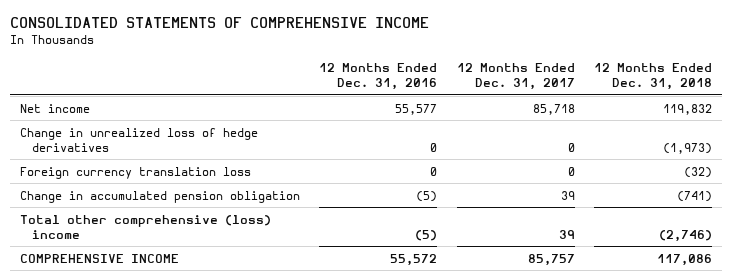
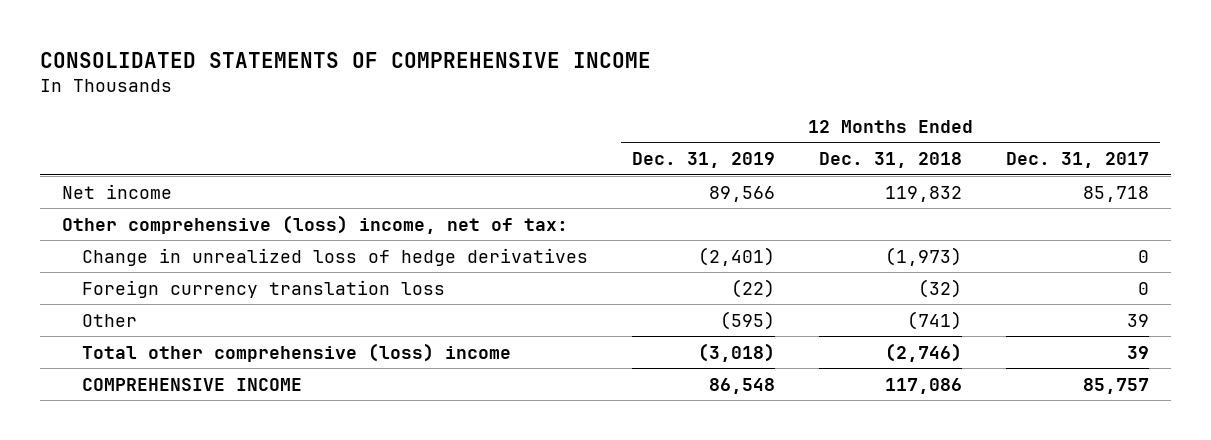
- | 12 Months Ended Dec. 31, 2016 | 12 Months Ended Dec. 31, 2017 | 12 Months Ended Dec. 31, 2018
+ | 12 Months Ended Dec. 31, 2019 | 12 Months Ended Dec. 31, 2018 | 12 Months Ended Dec. 31, 2017
+ Other comprehensive (loss) income, net of tax:
- Change in accumulated pension obligation | (5) | 39 | (741)
+ Other | (595) | (741) | 39

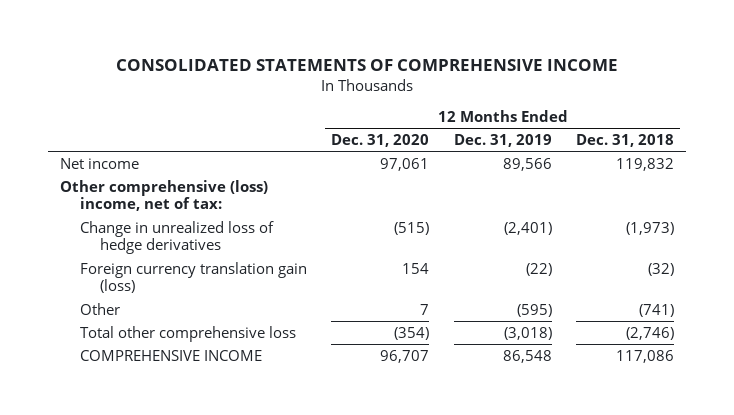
- | 12 Months Ended Dec. 31, 2019 | 12 Months Ended Dec. 31, 2018 | 12 Months Ended Dec. 31, 2017
+ | 12 Months Ended Dec. 31, 2020 | 12 Months Ended Dec. 31, 2019 | 12 Months Ended Dec. 31, 2018
- Foreign currency translation loss | (22) | (32) | 0
+ Foreign currency translation gain (loss) | 154 | (22) | (32)
- Total other comprehensive (loss) income | (3,018) | (2,746) | 39
+ Total other comprehensive loss | (354) | (3,018) | (2,746)

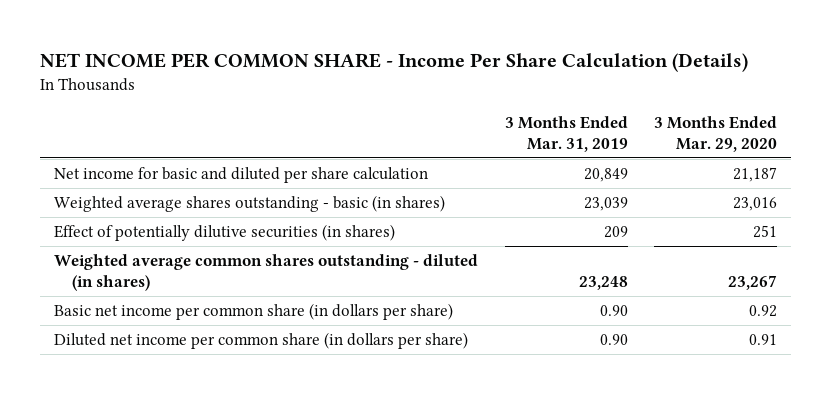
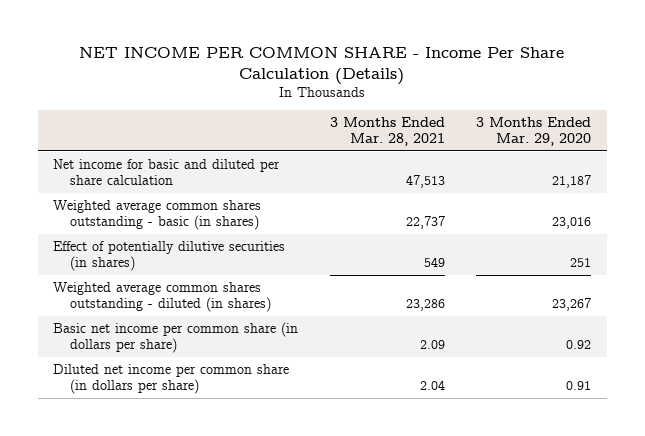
- | 3 Months Ended Mar. 31, 2019 | 3 Months Ended Mar. 29, 2020
+ | 3 Months Ended Mar. 28, 2021 | 3 Months Ended Mar. 29, 2020
- Weighted average shares outstanding - basic (in shares) | 23,039 | 23,016
+ Weighted average common shares outstanding - basic (in shares) | 22,737 | 23,016

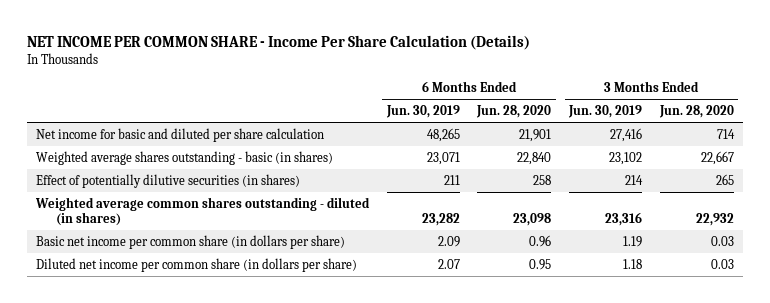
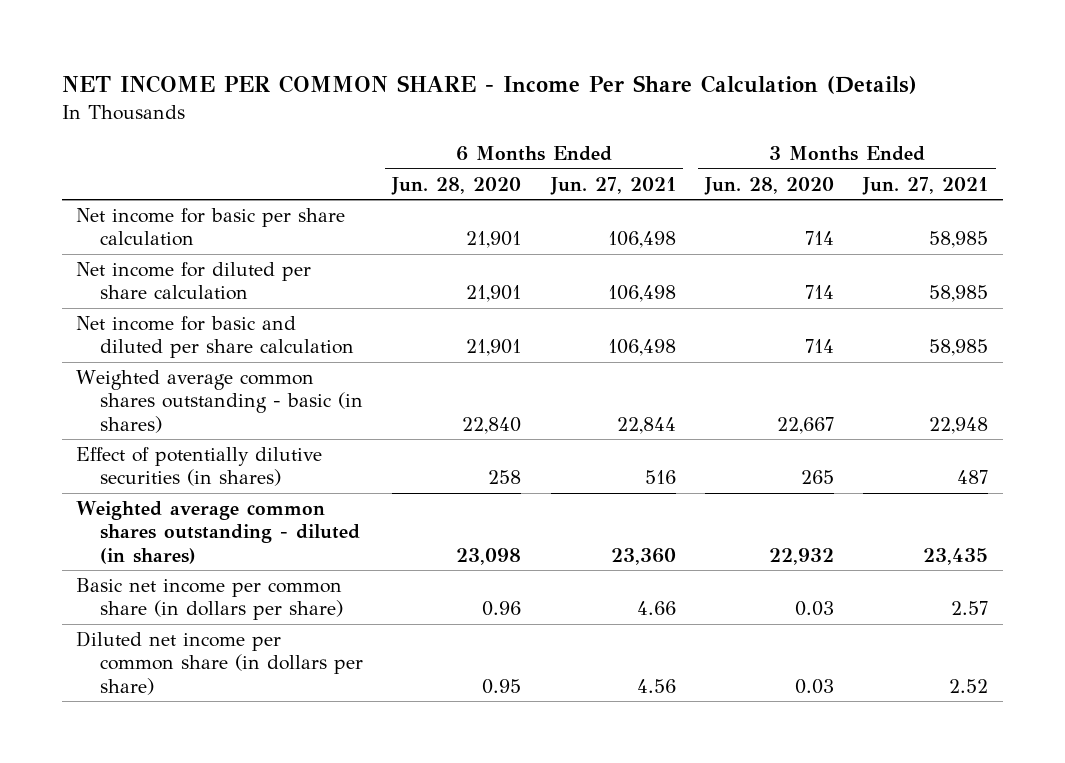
- | 6 Months Ended Jun. 30, 2019 | 6 Months Ended Jun. 28, 2020 | 3 Months Ended Jun. 30, 2019 | 3 Months Ended Jun. 28, 2020
+ | 6 Months Ended Jun. 28, 2020 | 6 Months Ended Jun. 27, 2021 | 3 Months Ended Jun. 28, 2020 | 3 Months Ended Jun. 27, 2021
+ Net income for basic per share calculation | 21,901 | 106,498 | 714 | 58,985
+ Net income for diluted per share calculation | 21,901 | 106,498 | 714 | 58,985
- Weighted average shares outstanding - basic (in shares) | 23,071 | 22,840 | 23,102 | 22,667
+ Weighted average common shares outstanding - basic (in shares) | 22,840 | 22,844 | 22,667 | 22,948

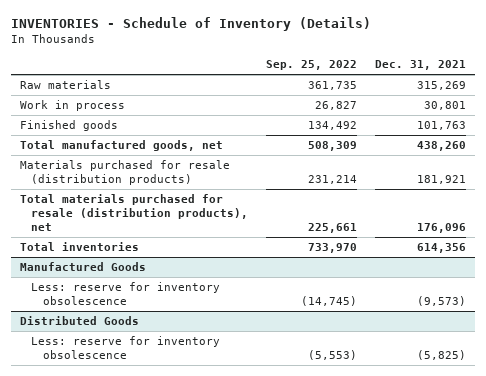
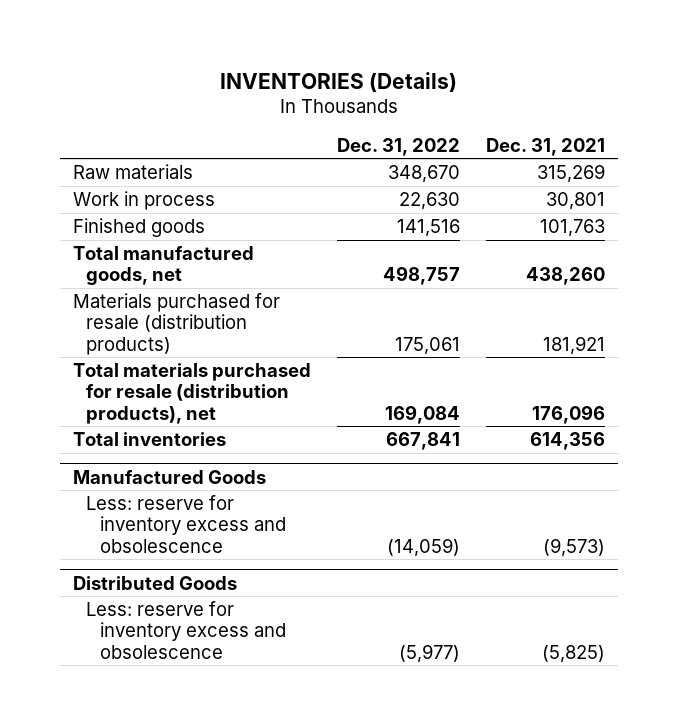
- INVENTORIES - Schedule of Inventory (Details)
+ INVENTORIES (Details)
- | Sep. 25, 2022 | Dec. 31, 2021
+ | Dec. 31, 2022 | Dec. 31, 2021
@ Manufactured Goods
- Less: reserve for inventory obsolescence | (14,745) | (9,573)
+ Less: reserve for inventory excess and obsolescence | (14,059) | (9,573)
@ Distributed Goods
- Less: reserve for inventory obsolescence | (5,553) | (5,825)
+ Less: reserve for inventory excess and obsolescence | (5,977) | (5,825)

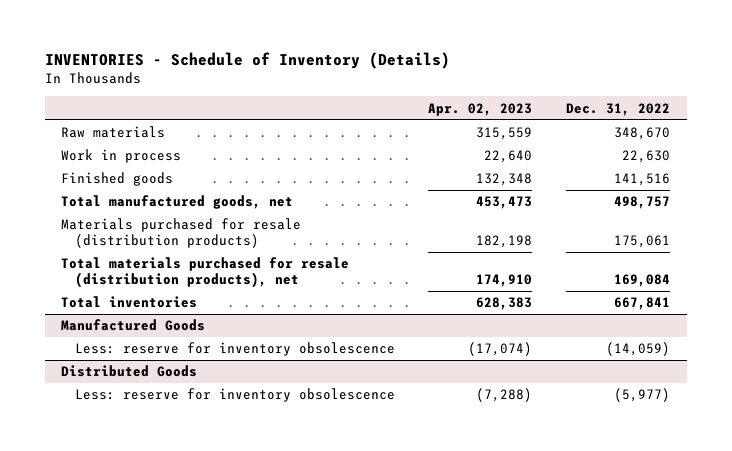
- INVENTORIES (Details)
+ INVENTORIES - Schedule of Inventory (Details)
- | Dec. 31, 2022 | Dec. 31, 2021
+ | Apr. 02, 2023 | Dec. 31, 2022
@ Manufactured Goods
- Less: reserve for inventory excess and obsolescence | (14,059) | (9,573)
+ Less: reserve for inventory obsolescence | (17,074) | (14,059)
@ Distributed Goods
- Less: reserve for inventory excess and obsolescence | (5,977) | (5,825)
+ Less: reserve for inventory obsolescence | (7,288) | (5,977)

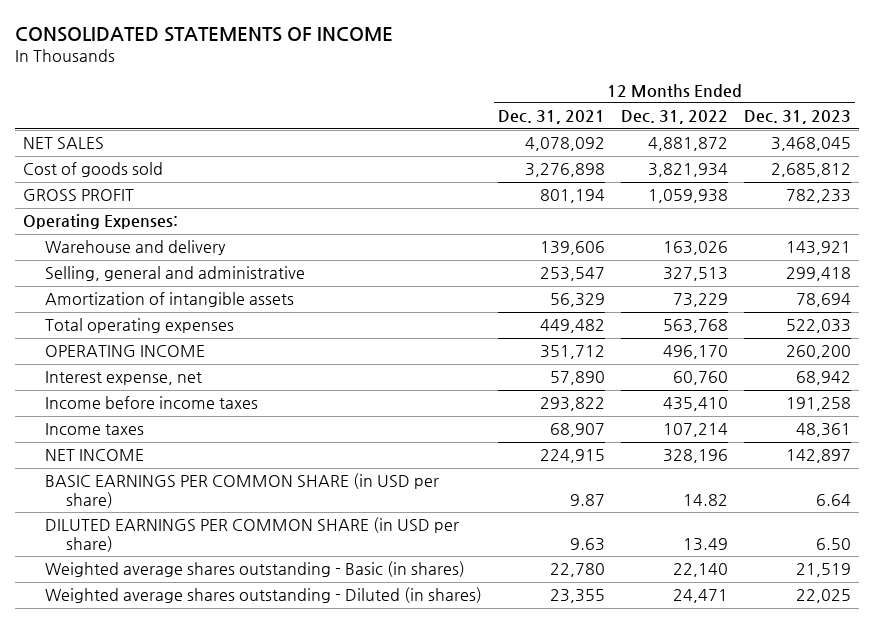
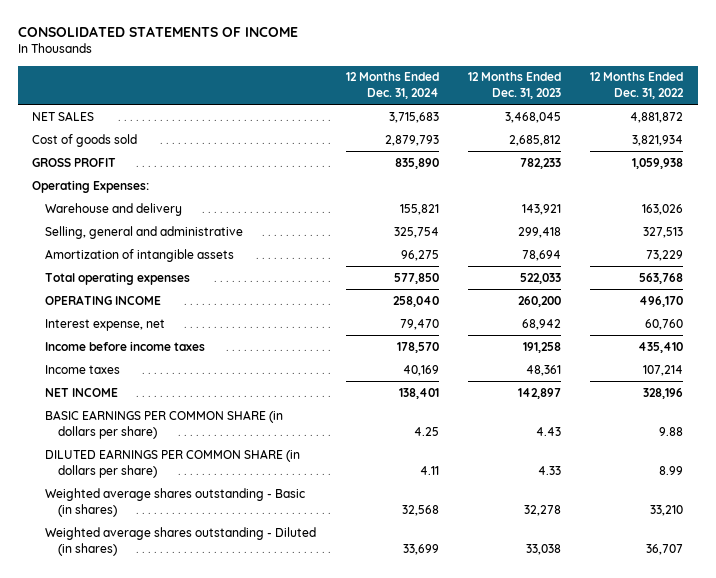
- | 12 Months Ended Dec. 31, 2021 | 12 Months Ended Dec. 31, 2022 | 12 Months Ended Dec. 31, 2023
+ | 12 Months Ended Dec. 31, 2024 | 12 Months Ended Dec. 31, 2023 | 12 Months Ended Dec. 31, 2022
- BASIC EARNINGS PER COMMON SHARE (in USD per share) | 9.87 | 14.82 | 6.64
- DILUTED EARNINGS PER COMMON SHARE (in USD per share) | 9.63 | 13.49 | 6.50
- Weighted average shares outstanding - Basic (in shares) | 22,780 | 22,140 | 21,519
- Weighted average shares outstanding - Diluted (in shares) | 23,355 | 24,471 | 22,025
+ BASIC EARNINGS PER COMMON SHARE (in dollars per share) | 4.25 | 4.43 | 9.88
+ DILUTED EARNINGS PER COMMON SHARE (in dollars per share) | 4.11 | 4.33 | 8.99
+ Weighted average shares outstanding - Basic (in shares) | 32,568 | 32,278 | 33,210
+ Weighted average shares outstanding - Diluted (in shares) | 33,699 | 33,038 | 36,707

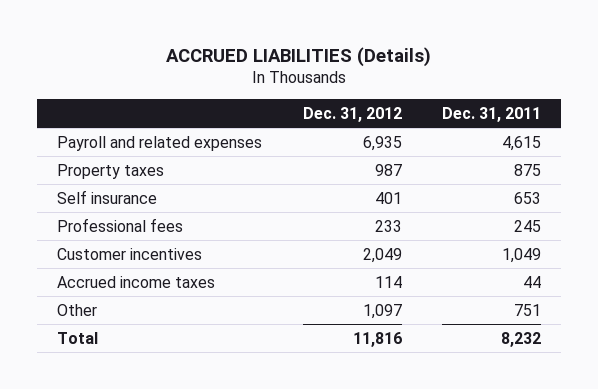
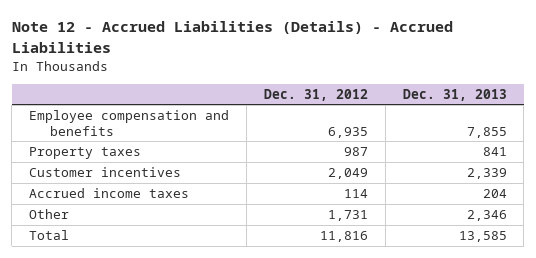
- ACCRUED LIABILITIES (Details)
+ Note 12 - Accrued Liabilities (Details) - Accrued Liabilities
- | Dec. 31, 2012 | Dec. 31, 2011
+ | Dec. 31, 2012 | Dec. 31, 2013
- Payroll and related expenses | 6,935 | 4,615
+ Employee compensation and benefits | 6,935 | 7,855
- Self insurance | 401 | 653
- Professional fees | 233 | 245
- Other | 1,097 | 751
+ Other | 1,731 | 2,346

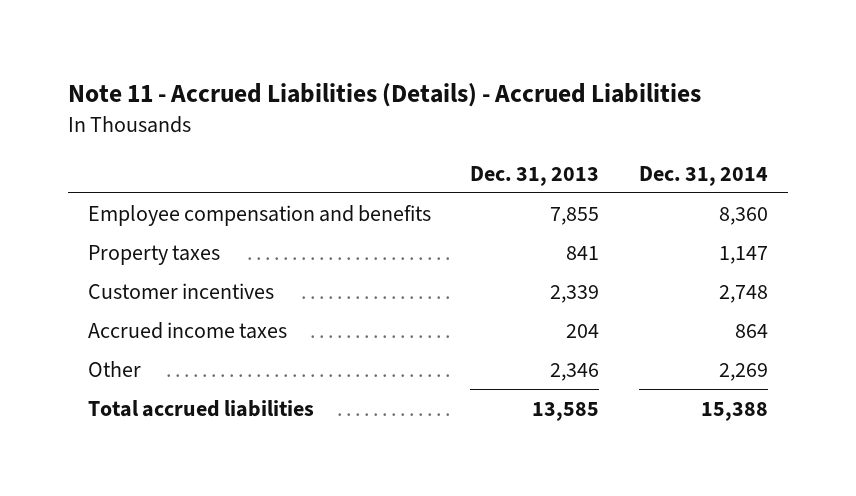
- Note 12 - Accrued Liabilities (Details) - Accrued Liabilities
+ Note 11 - Accrued Liabilities (Details) - Accrued Liabilities
- | Dec. 31, 2012 | Dec. 31, 2013
+ | Dec. 31, 2013 | Dec. 31, 2014
- Total | 11,816 | 13,585
+ Total accrued liabilities | 13,585 | 15,388

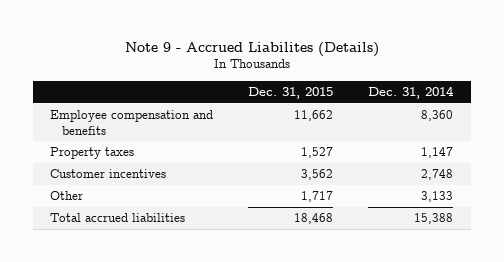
- Note 11 - Accrued Liabilities (Details) - Accrued Liabilities
+ Note 9 - Accrued Liabilites (Details)
- | Dec. 31, 2013 | Dec. 31, 2014
+ | Dec. 31, 2015 | Dec. 31, 2014
- Accrued income taxes | 204 | 864
- Other | 2,346 | 2,269
+ Other | 1,717 | 3,133

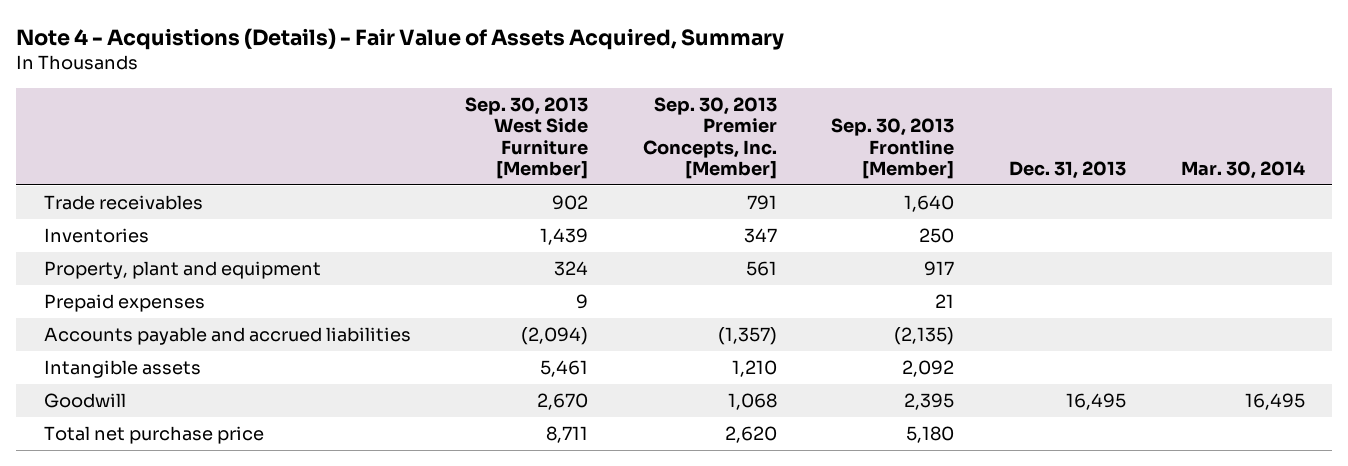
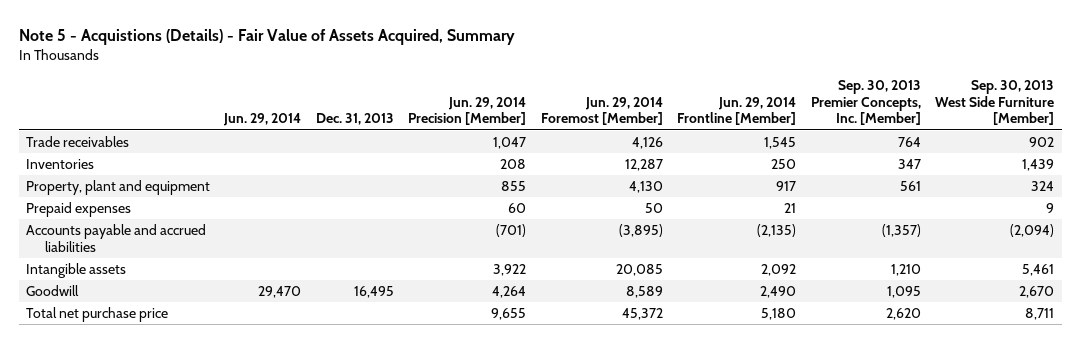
- Note 4 - Acquistions (Details) - Fair Value of Assets Acquired, Summary
+ Note 5 - Acquistions (Details) - Fair Value of Assets Acquired, Summary
- | Sep. 30, 2013 West Side Furniture [Member] | Sep. 30, 2013 Premier Concepts, Inc. [Member] | Sep. 30, 2013 Frontline [Member] | Dec. 31, 2013 | Mar. 30, 2014
+ | Jun. 29, 2014 | Dec. 31, 2013 | Jun. 29, 2014 Precision [Member] | Jun. 29, 2014 Foremost [Member] | Jun. 29, 2014 Frontline [Member] | Sep. 30, 2013 Premier Concepts, Inc. [Member] | Sep. 30, 2013 West Side Furniture [Member]
- Trade receivables | 902 | 791 | 1,640 | |
+ Trade receivables | | | 1,047 | 4,126 | 1,545 | 764 | 902
- Goodwill | 2,670 | 1,068 | 2,395 | 16,495 | 16,495
+ Goodwill | 29,470 | 16,495 | 4,264 | 8,589 | 2,490 | 1,095 | 2,670

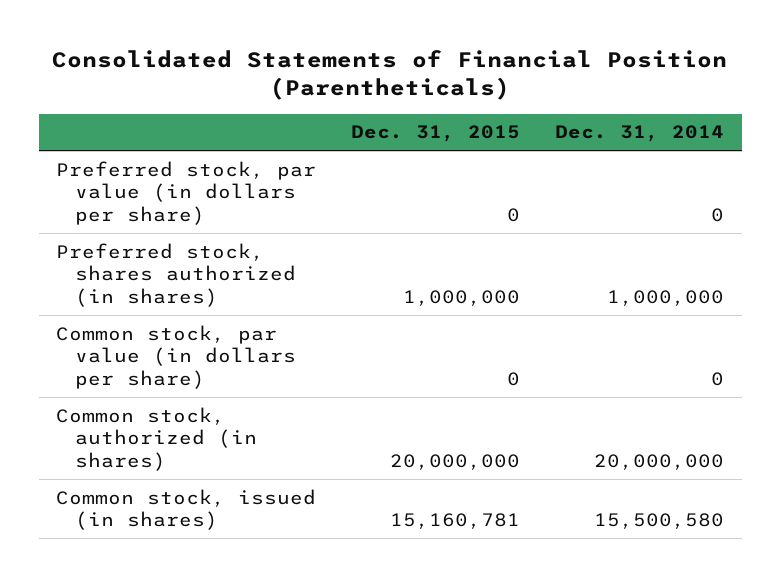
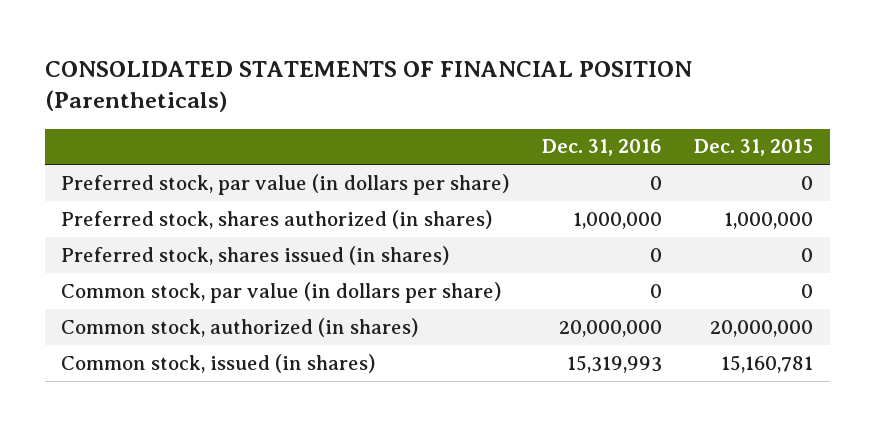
- Consolidated Statements of Financial Position (Parentheticals)
+ CONSOLIDATED STATEMENTS OF FINANCIAL POSITION (Parentheticals)
- | Dec. 31, 2015 | Dec. 31, 2014
+ | Dec. 31, 2016 | Dec. 31, 2015
+ Preferred stock, shares issued (in shares) | 0 | 0

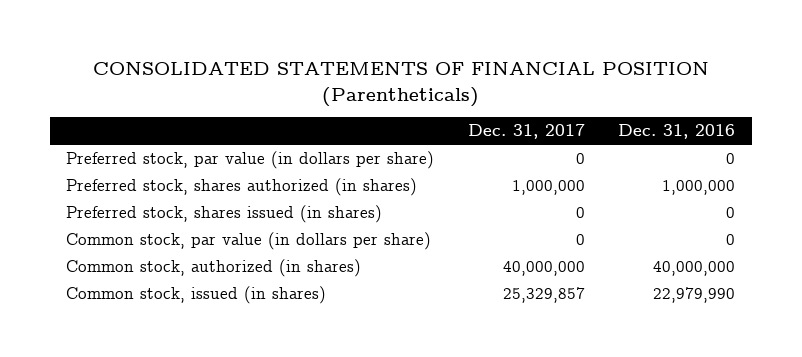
- | Dec. 31, 2016 | Dec. 31, 2015
+ | Dec. 31, 2017 | Dec. 31, 2016
- Common stock, authorized (in shares) | 20,000,000 | 20,000,000
- Common stock, issued (in shares) | 15,319,993 | 15,160,781
+ Common stock, authorized (in shares) | 40,000,000 | 40,000,000
+ Common stock, issued (in shares) | 25,329,857 | 22,979,990

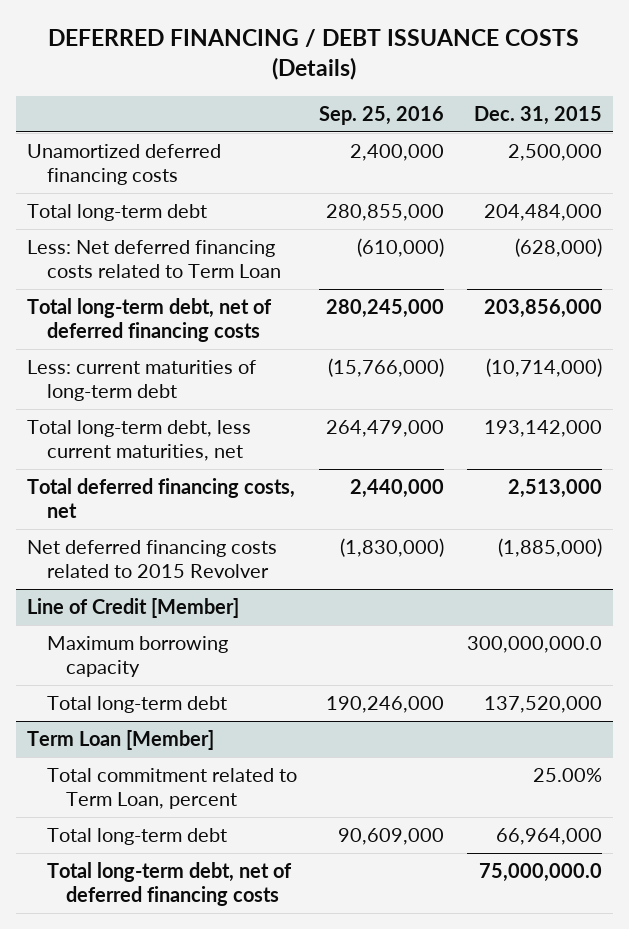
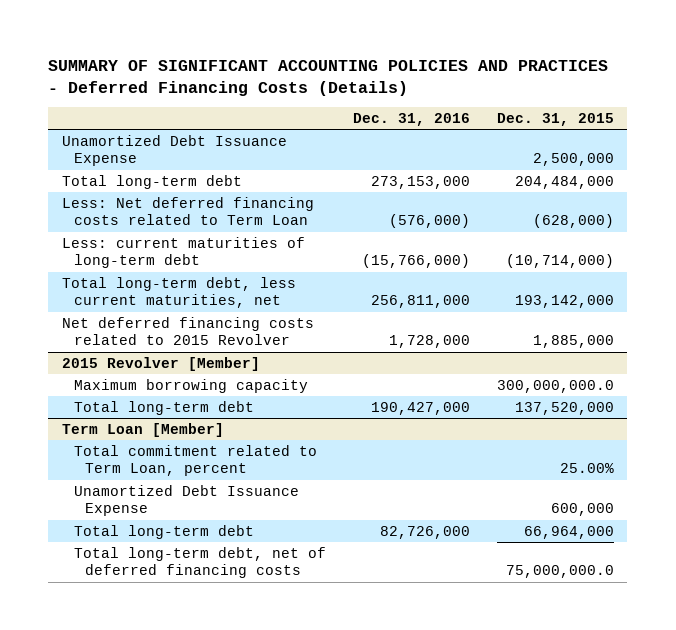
- DEFERRED FINANCING / DEBT ISSUANCE COSTS (Details)
+ SUMMARY OF SIGNIFICANT ACCOUNTING POLICIES AND PRACTICES - Deferred Financing Costs (Details)
- | Sep. 25, 2016 | Dec. 31, 2015
+ | Dec. 31, 2016 | Dec. 31, 2015
- Unamortized deferred financing costs | 2,400,000 | 2,500,000
+ Unamortized Debt Issuance Expense | | 2,500,000
- Total long-term debt, net of deferred financing costs | 280,245,000 | 203,856,000
- Total deferred financing costs, net | 2,440,000 | 2,513,000
- Net deferred financing costs related to 2015 Revolver | (1,830,000) | (1,885,000)
- Line of Credit [Member]
+ Net deferred financing costs related to 2015 Revolver | 1,728,000 | 1,885,000
+ 2015 Revolver [Member]
@ Term Loan [Member]
+ Unamortized Debt Issuance Expense | | 600,000

